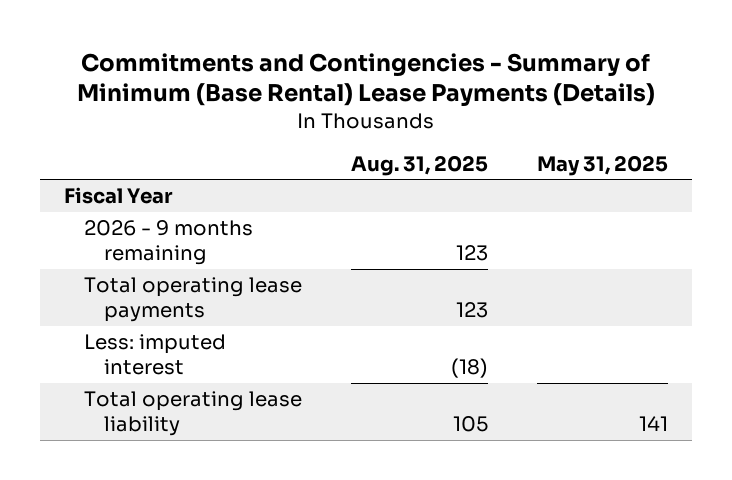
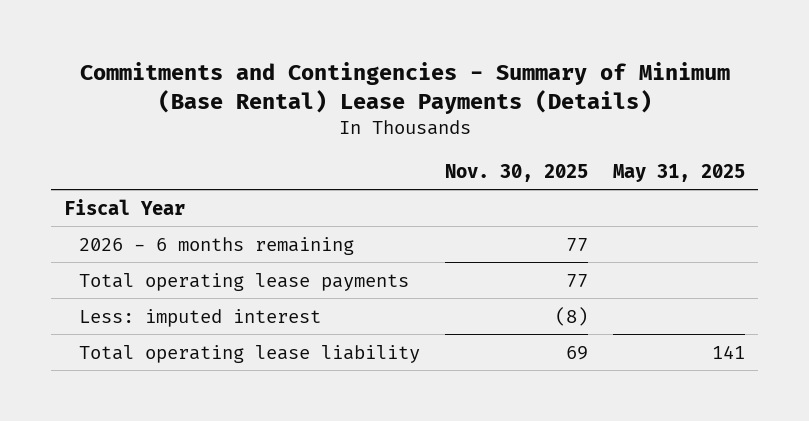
- | Aug. 31, 2025 | May 31, 2025
+ | Nov. 30, 2025 | May 31, 2025
- 2026 - 9 months remaining | 123 |
+ 2026 - 6 months remaining | 77 |

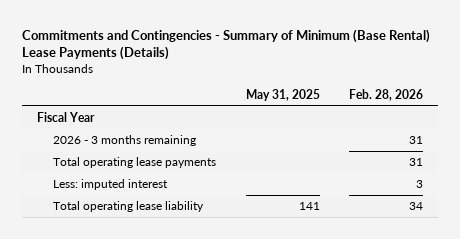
- | Nov. 30, 2025 | May 31, 2025
+ | May 31, 2025 | Feb. 28, 2026
- 2026 - 6 months remaining | 77 |
+ 2026 - 3 months remaining | | 31

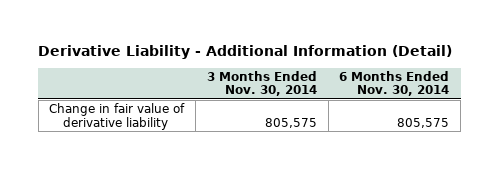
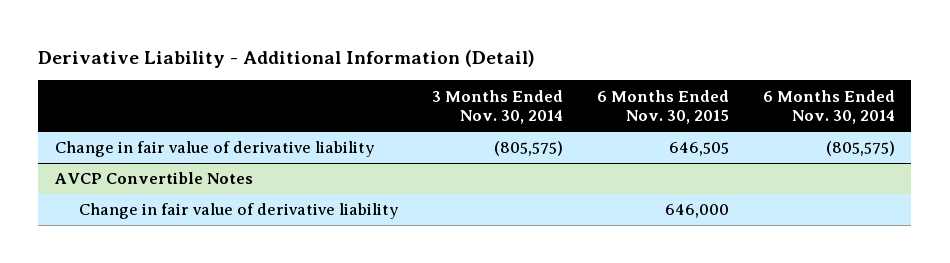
- | 3 Months Ended Nov. 30, 2014 | 6 Months Ended Nov. 30, 2014
+ | 3 Months Ended Nov. 30, 2014 | 6 Months Ended Nov. 30, 2015 | 6 Months Ended Nov. 30, 2014
- Change in fair value of derivative liability | 805,575 | 805,575
+ Change in fair value of derivative liability | (805,575) | 646,505 | (805,575)
+ AVCP Convertible Notes
+ Change in fair value of derivative liability | | 646,000 |

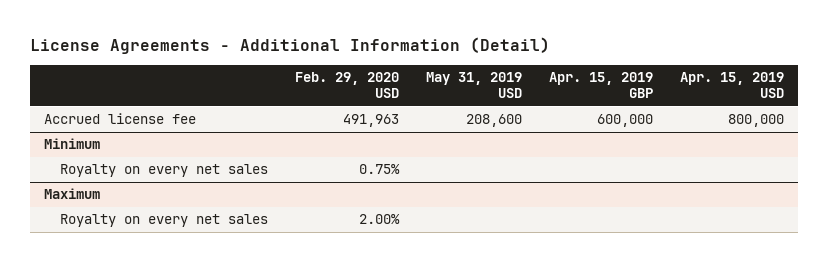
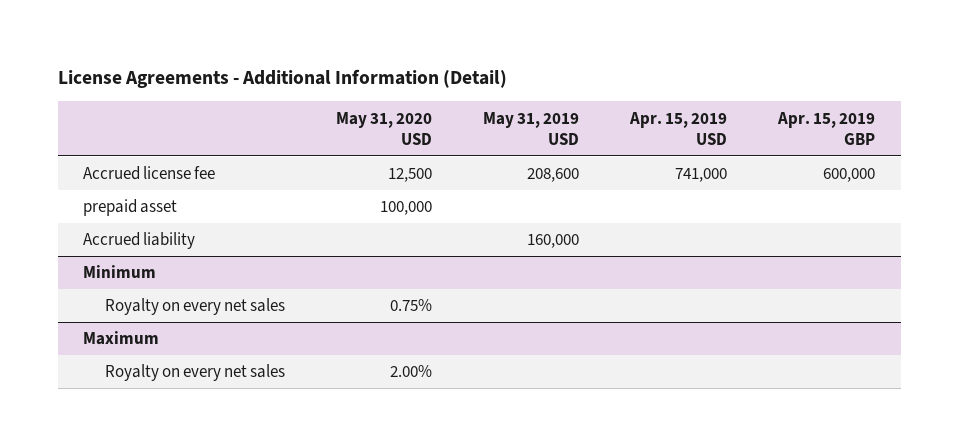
- | Feb. 29, 2020 USD | May 31, 2019 USD | Apr. 15, 2019 GBP | Apr. 15, 2019 USD
+ | May 31, 2020 USD | May 31, 2019 USD | Apr. 15, 2019 USD | Apr. 15, 2019 GBP
- Accrued license fee | 491,963 | 208,600 | 600,000 | 800,000
+ Accrued license fee | 12,500 | 208,600 | 741,000 | 600,000
+ prepaid asset | 100,000 | | |
+ Accrued liability | | 160,000 | |

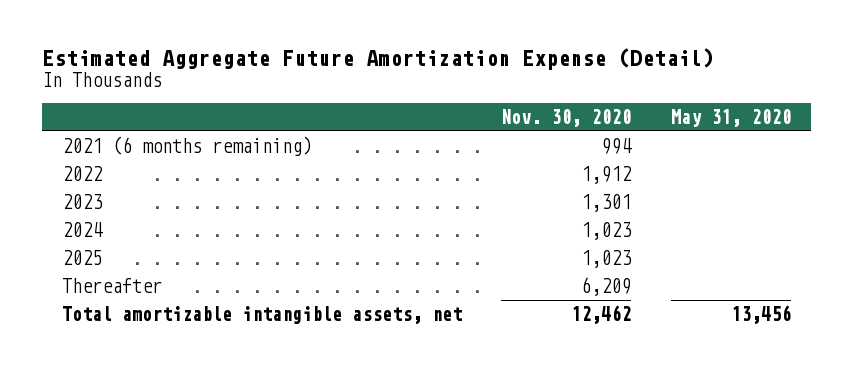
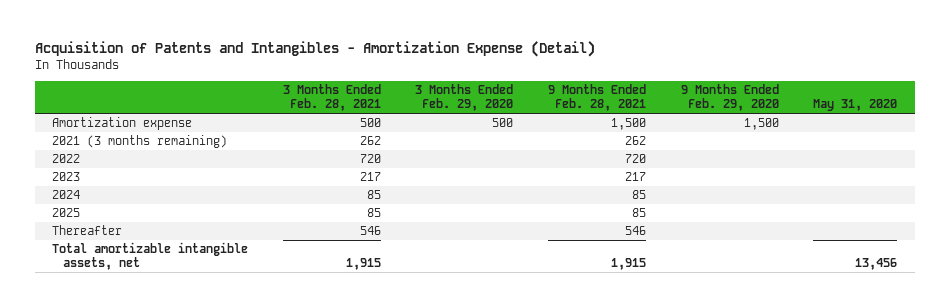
- Estimated Aggregate Future Amortization Expense (Detail)
+ Acquisition of Patents and Intangibles - Amortization Expense (Detail)
- | Nov. 30, 2020 | May 31, 2020
+ | 3 Months Ended Feb. 28, 2021 | 3 Months Ended Feb. 29, 2020 | 9 Months Ended Feb. 28, 2021 | 9 Months Ended Feb. 29, 2020 | May 31, 2020
- 2021 (6 months remaining) | 994 |
+ Amortization expense | 500 | 500 | 1,500 | 1,500 |
+ 2021 (3 months remaining) | 262 | | 262 | |

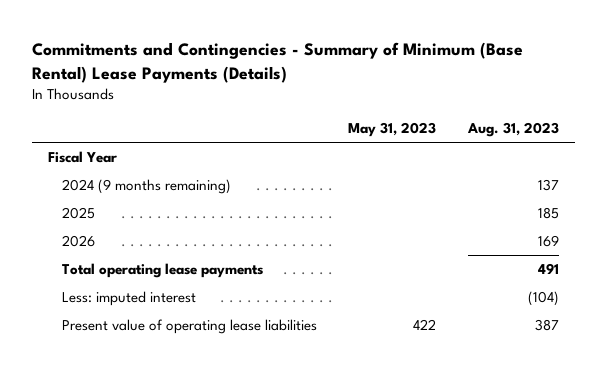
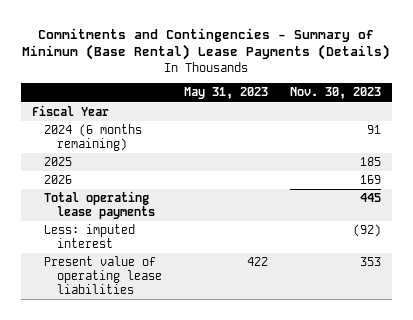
- | May 31, 2023 | Aug. 31, 2023
+ | May 31, 2023 | Nov. 30, 2023
- 2024 (9 months remaining) | | 137
+ 2024 (6 months remaining) | | 91

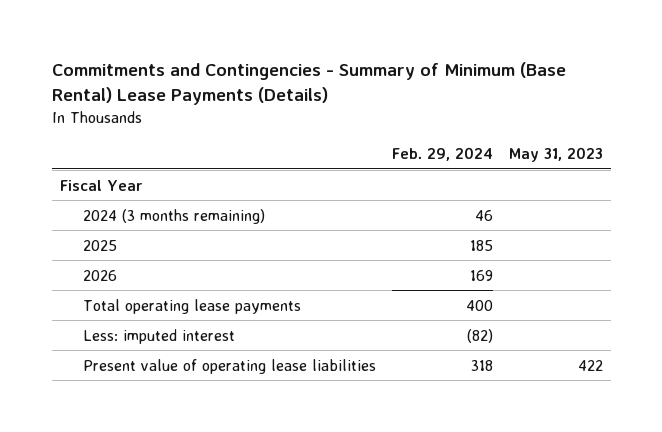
- | May 31, 2023 | Nov. 30, 2023
+ | Feb. 29, 2024 | May 31, 2023
- 2024 (6 months remaining) | | 91
+ 2024 (3 months remaining) | 46 |

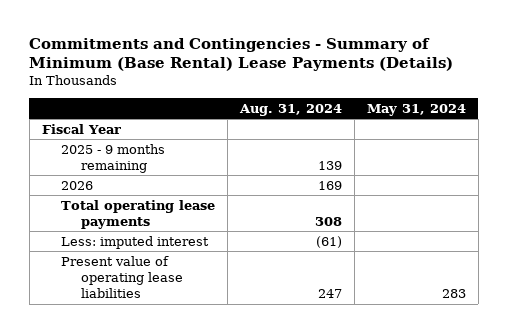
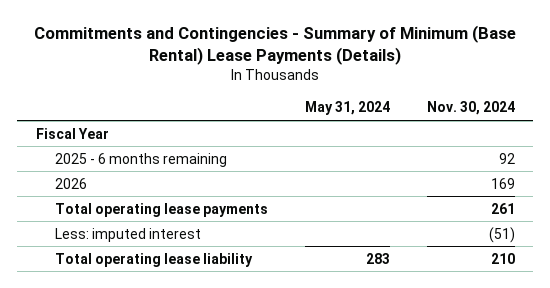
- | Aug. 31, 2024 | May 31, 2024
+ | May 31, 2024 | Nov. 30, 2024
- 2025 - 9 months remaining | 139 |
+ 2025 - 6 months remaining | | 92
- Present value of operating lease liabilities | 247 | 283
+ Total operating lease liability | 283 | 210

